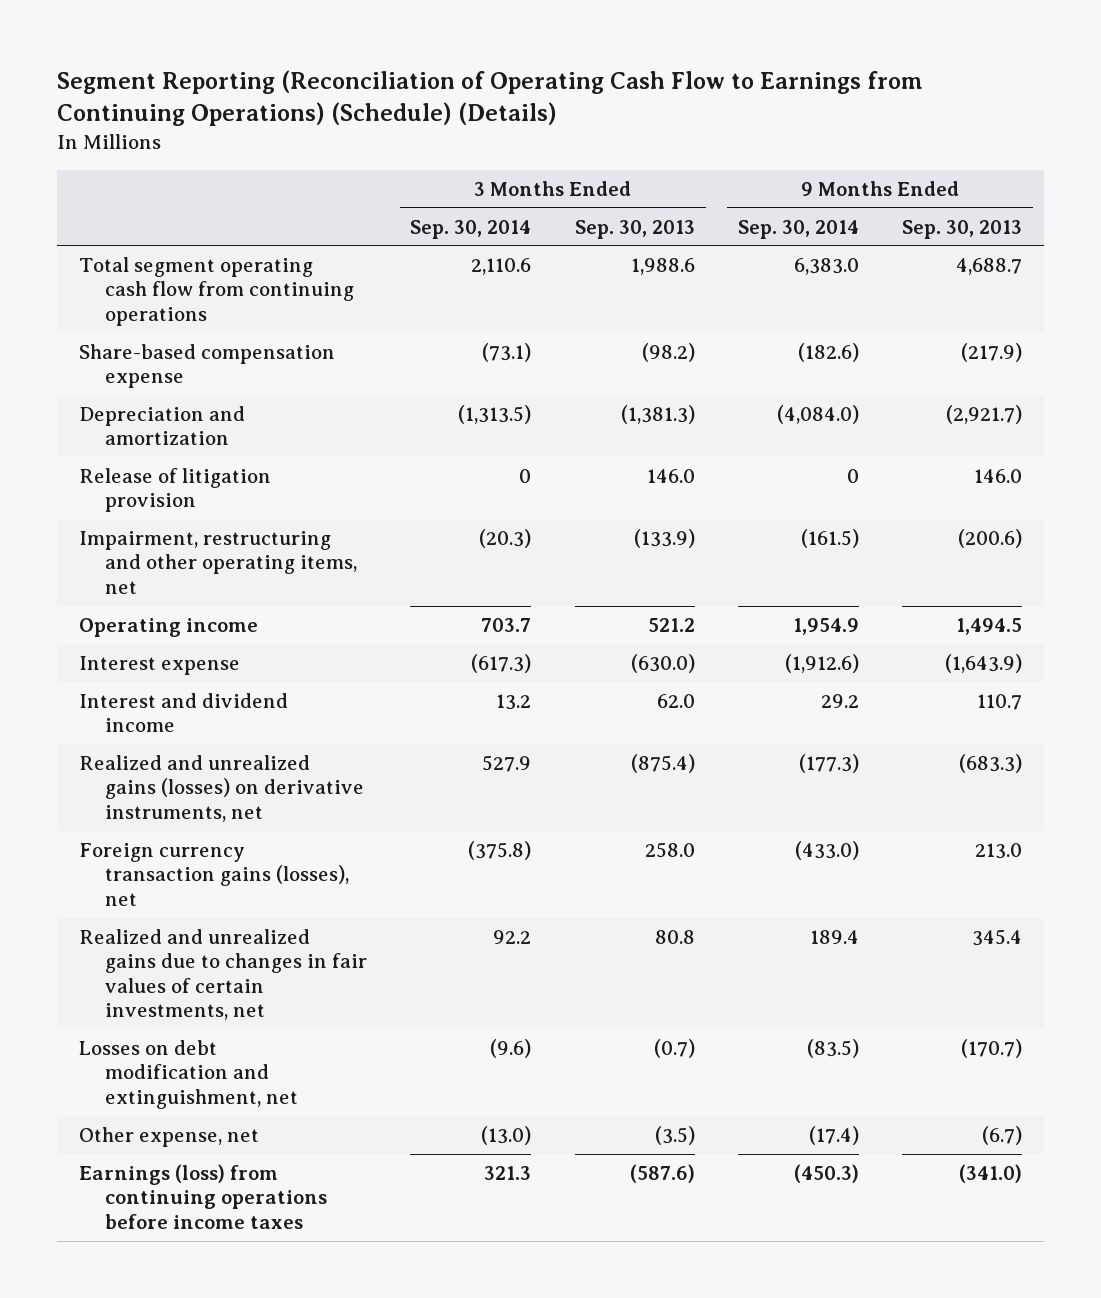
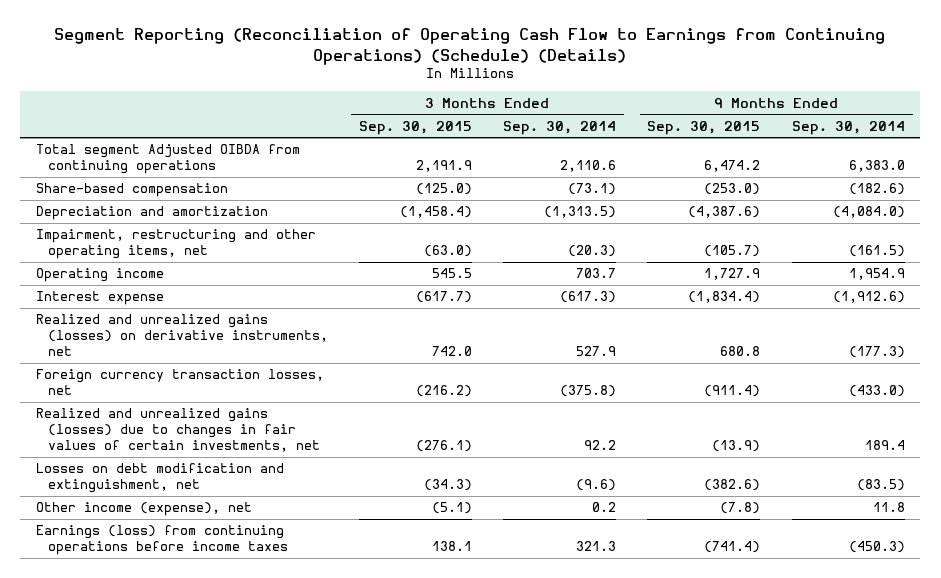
- | 3 Months Ended Sep. 30, 2014 | 3 Months Ended Sep. 30, 2013 | 9 Months Ended Sep. 30, 2014 | 9 Months Ended Sep. 30, 2013
+ | 3 Months Ended Sep. 30, 2015 | 3 Months Ended Sep. 30, 2014 | 9 Months Ended Sep. 30, 2015 | 9 Months Ended Sep. 30, 2014
- Total segment operating cash flow from continuing operations | 2,110.6 | 1,988.6 | 6,383.0 | 4,688.7
- Share-based compensation expense | (73.1) | (98.2) | (182.6) | (217.9)
+ Total segment Adjusted OIBDA from continuing operations | 2,191.9 | 2,110.6 | 6,474.2 | 6,383.0
+ Share-based compensation | (125.0) | (73.1) | (253.0) | (182.6)
- Release of litigation provision | 0 | 146.0 | 0 | 146.0
- Interest and dividend income | 13.2 | 62.0 | 29.2 | 110.7
- Foreign currency transaction gains (losses), net | (375.8) | 258.0 | (433.0) | 213.0
- Realized and unrealized gains due to changes in fair values of certain investments, net | 92.2 | 80.8 | 189.4 | 345.4
+ Foreign currency transaction losses, net | (216.2) | (375.8) | (911.4) | (433.0)
+ Realized and unrealized gains (losses) due to changes in fair values of certain investments, net | (276.1) | 92.2 | (13.9) | 189.4
- Other expense, net | (13.0) | (3.5) | (17.4) | (6.7)
+ Other income (expense), net | (5.1) | 0.2 | (7.8) | 11.8

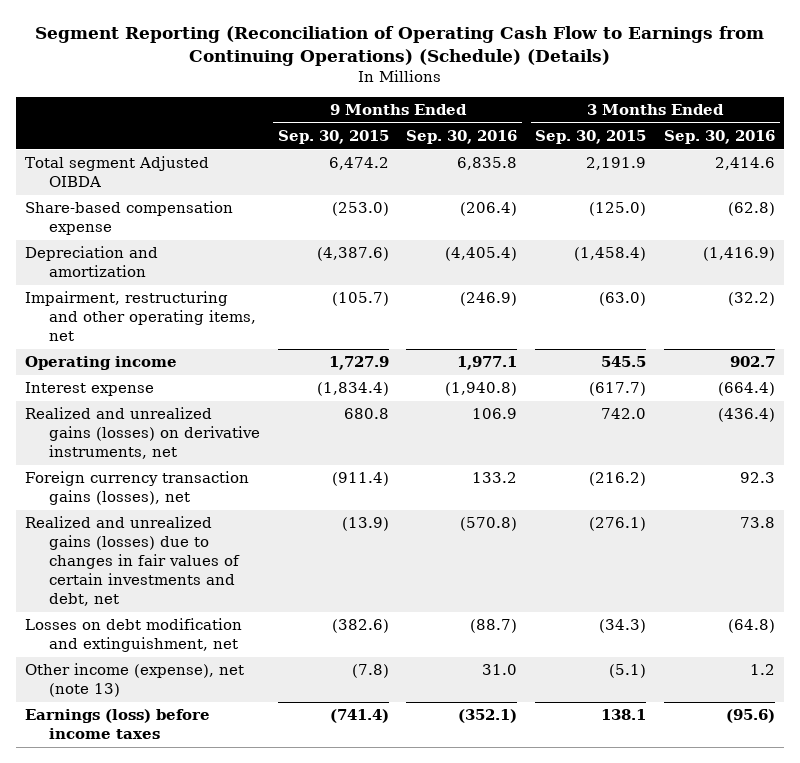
- | 3 Months Ended Sep. 30, 2015 | 3 Months Ended Sep. 30, 2014 | 9 Months Ended Sep. 30, 2015 | 9 Months Ended Sep. 30, 2014
+ | 9 Months Ended Sep. 30, 2015 | 9 Months Ended Sep. 30, 2016 | 3 Months Ended Sep. 30, 2015 | 3 Months Ended Sep. 30, 2016
- Total segment Adjusted OIBDA from continuing operations | 2,191.9 | 2,110.6 | 6,474.2 | 6,383.0
- Share-based compensation | (125.0) | (73.1) | (253.0) | (182.6)
+ Total segment Adjusted OIBDA | 6,474.2 | 6,835.8 | 2,191.9 | 2,414.6
+ Share-based compensation expense | (253.0) | (206.4) | (125.0) | (62.8)
- Foreign currency transaction losses, net | (216.2) | (375.8) | (911.4) | (433.0)
- Realized and unrealized gains (losses) due to changes in fair values of certain investments, net | (276.1) | 92.2 | (13.9) | 189.4
+ Foreign currency transaction gains (losses), net | (911.4) | 133.2 | (216.2) | 92.3
+ Realized and unrealized gains (losses) due to changes in fair values of certain investments and debt, net | (13.9) | (570.8) | (276.1) | 73.8
- Other income (expense), net | (5.1) | 0.2 | (7.8) | 11.8
- Earnings (loss) from continuing operations before income taxes | 138.1 | 321.3 | (741.4) | (450.3)
+ Other income (expense), net (note 13) | (7.8) | 31.0 | (5.1) | 1.2
+ Earnings (loss) before income taxes | (741.4) | (352.1) | 138.1 | (95.6)

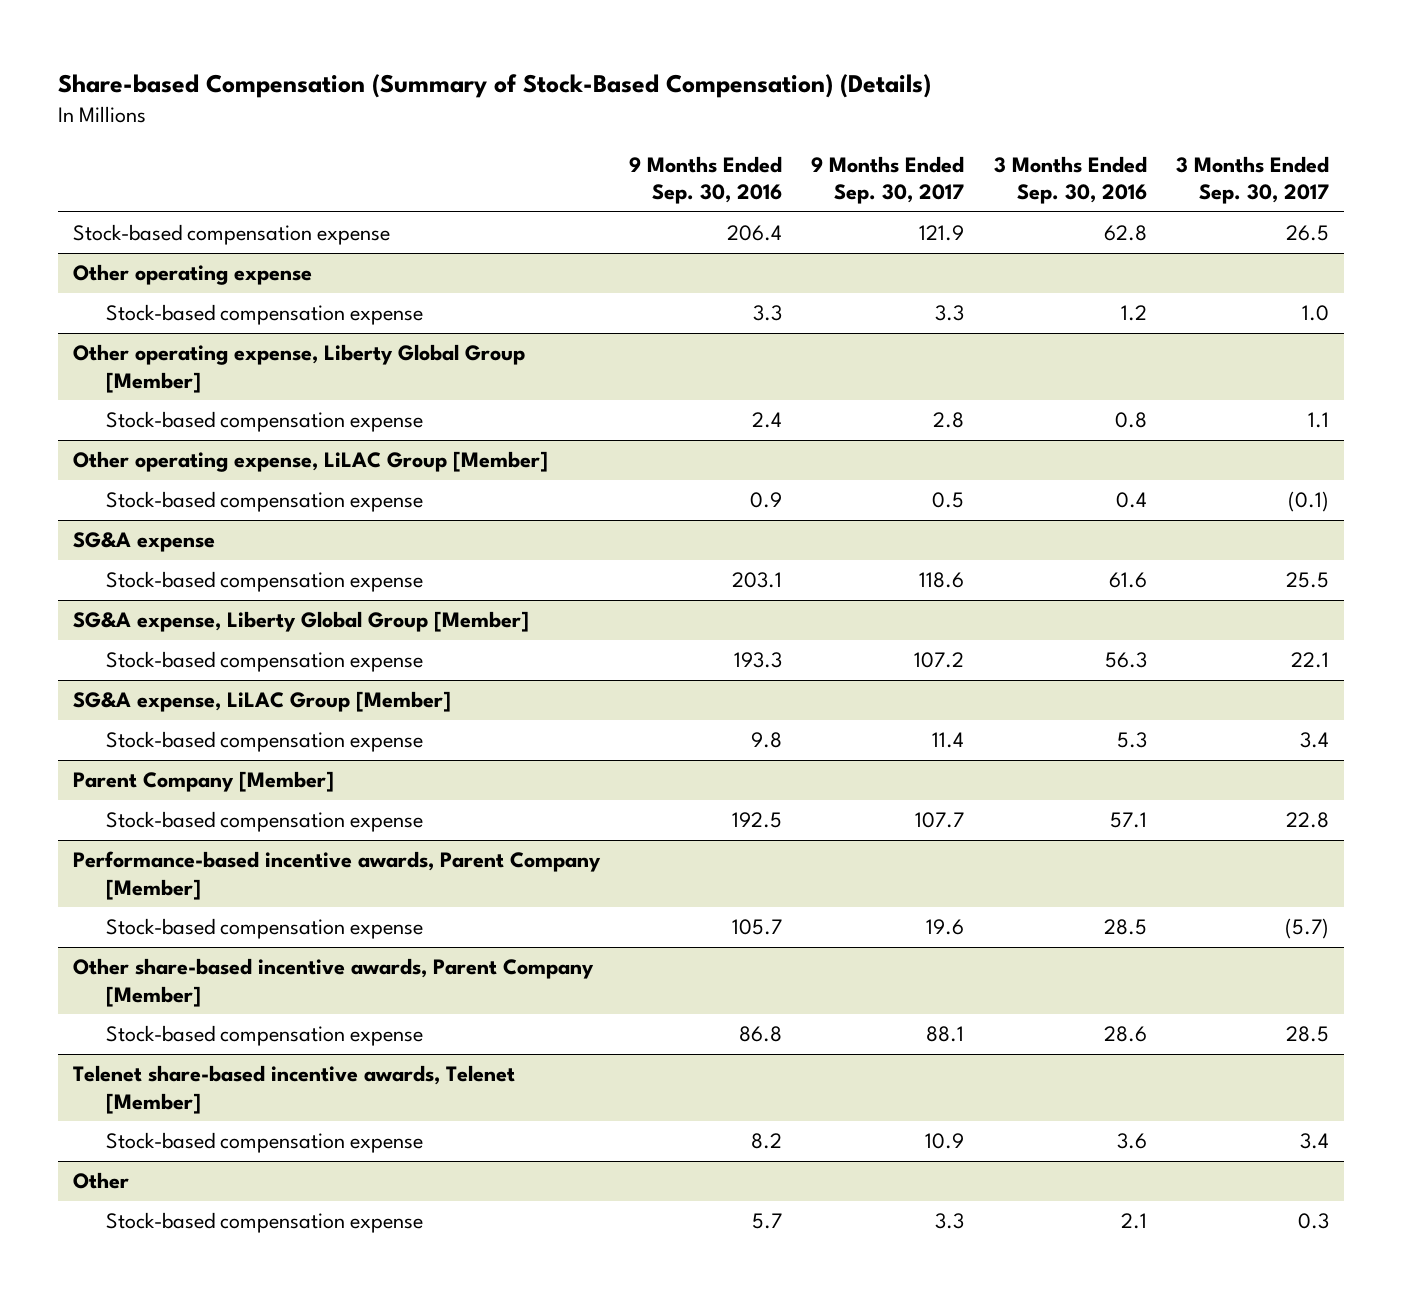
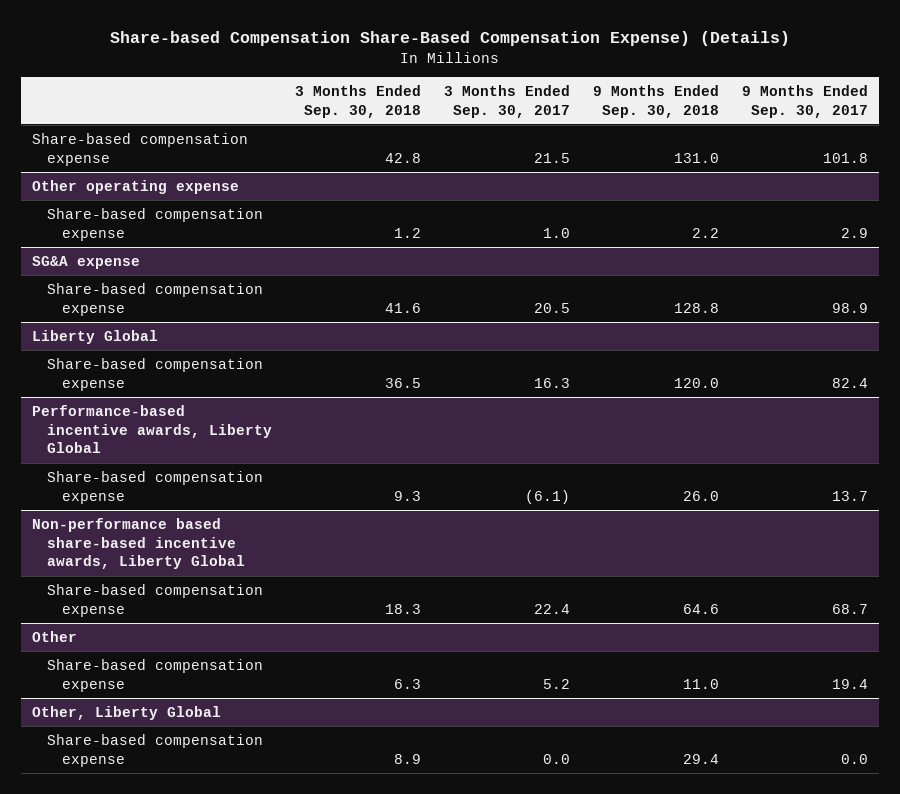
- Share-based Compensation (Summary of Stock-Based Compensation) (Details)
+ Share-based Compensation Share-Based Compensation Expense) (Details)
- | 9 Months Ended Sep. 30, 2016 | 9 Months Ended Sep. 30, 2017 | 3 Months Ended Sep. 30, 2016 | 3 Months Ended Sep. 30, 2017
+ | 3 Months Ended Sep. 30, 2018 | 3 Months Ended Sep. 30, 2017 | 9 Months Ended Sep. 30, 2018 | 9 Months Ended Sep. 30, 2017
- Stock-based compensation expense | 206.4 | 121.9 | 62.8 | 26.5
+ Share-based compensation expense | 42.8 | 21.5 | 131.0 | 101.8
@ Other operating expense
- Stock-based compensation expense | 3.3 | 3.3 | 1.2 | 1.0
- Other operating expense, Liberty Global Group [Member]
- Stock-based compensation expense | 2.4 | 2.8 | 0.8 | 1.1
- Other operating expense, LiLAC Group [Member]
- Stock-based compensation expense | 0.9 | 0.5 | 0.4 | (0.1)
@ Other operating expense
+ Share-based compensation expense | 1.2 | 1.0 | 2.2 | 2.9
@ SG&A expense
- Stock-based compensation expense | 203.1 | 118.6 | 61.6 | 25.5
- SG&A expense, Liberty Global Group [Member]
- Stock-based compensation expense | 193.3 | 107.2 | 56.3 | 22.1
- SG&A expense, LiLAC Group [Member]
- Stock-based compensation expense | 9.8 | 11.4 | 5.3 | 3.4
- Parent Company [Member]
- Stock-based compensation expense | 192.5 | 107.7 | 57.1 | 22.8
- Performance-based incentive awards, Parent Company [Member]
- Stock-based compensation expense | 105.7 | 19.6 | 28.5 | (5.7)
- Other share-based incentive awards, Parent Company [Member]
- Stock-based compensation expense | 86.8 | 88.1 | 28.6 | 28.5
- Telenet share-based incentive awards, Telenet [Member]
- Stock-based compensation expense | 8.2 | 10.9 | 3.6 | 3.4
@ SG&A expense
+ Share-based compensation expense | 41.6 | 20.5 | 128.8 | 98.9
+ Liberty Global
+ Share-based compensation expense | 36.5 | 16.3 | 120.0 | 82.4
+ Performance-based incentive awards, Liberty Global
+ Share-based compensation expense | 9.3 | (6.1) | 26.0 | 13.7
+ Non-performance based share-based incentive awards, Liberty Global
+ Share-based compensation expense | 18.3 | 22.4 | 64.6 | 68.7
@ Other
- Stock-based compensation expense | 5.7 | 3.3 | 2.1 | 0.3
+ Share-based compensation expense | 6.3 | 5.2 | 11.0 | 19.4
+ Other, Liberty Global
+ Share-based compensation expense | 8.9 | 0.0 | 29.4 | 0.0

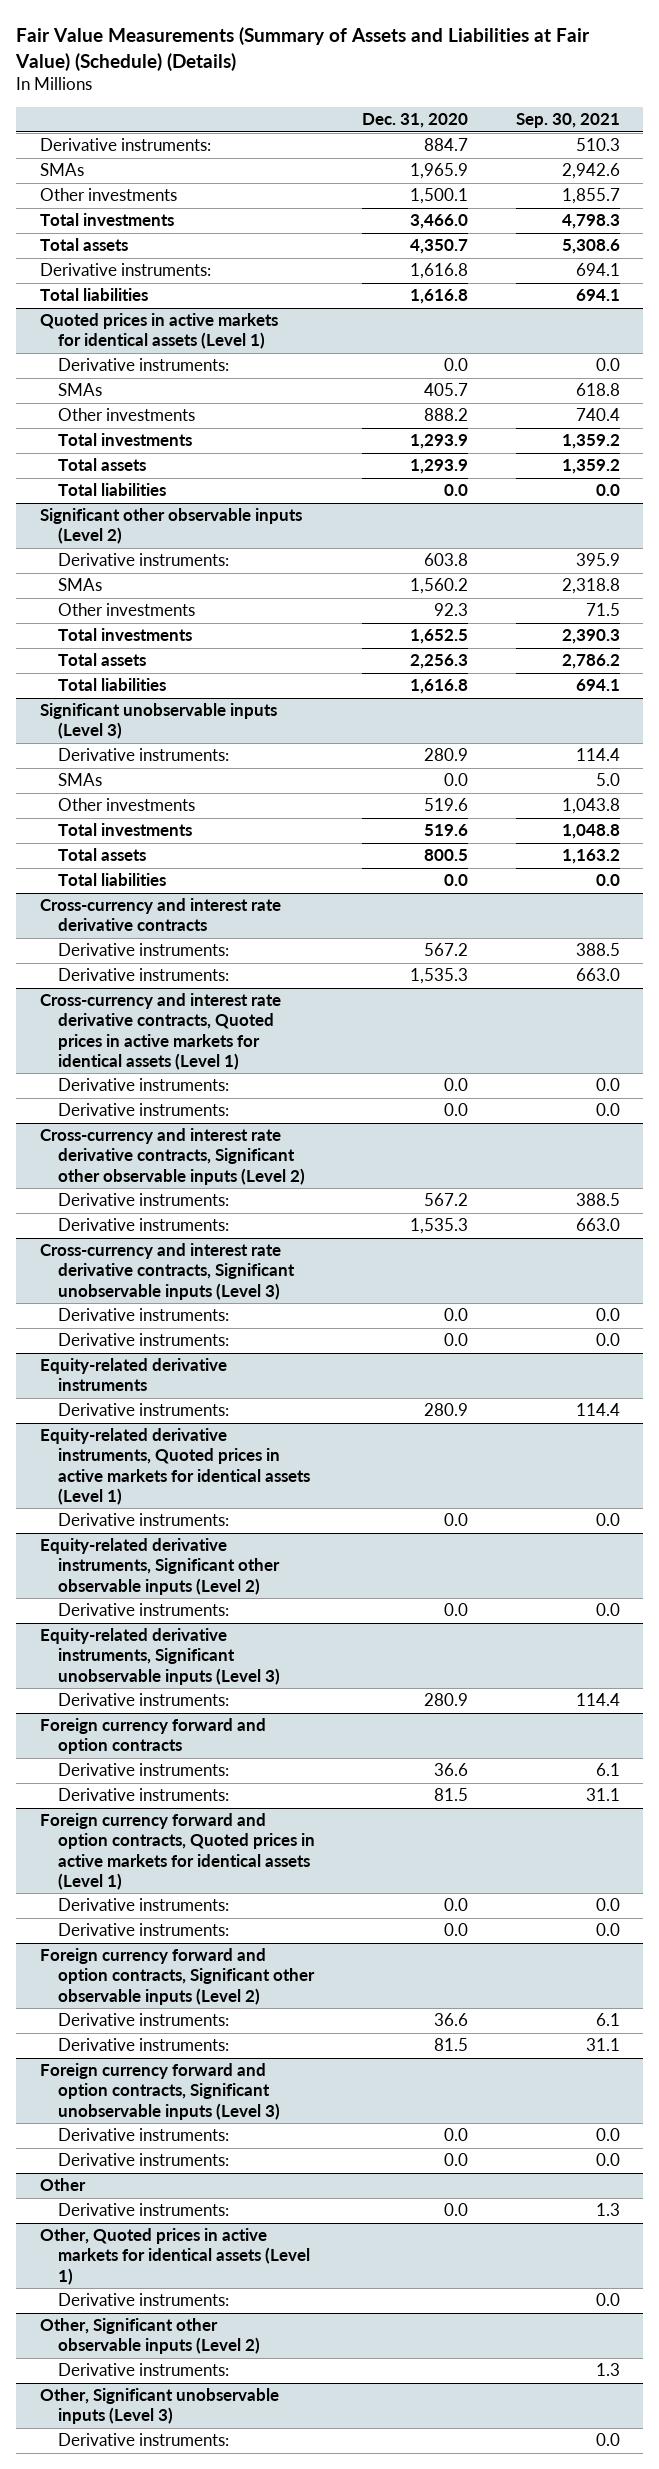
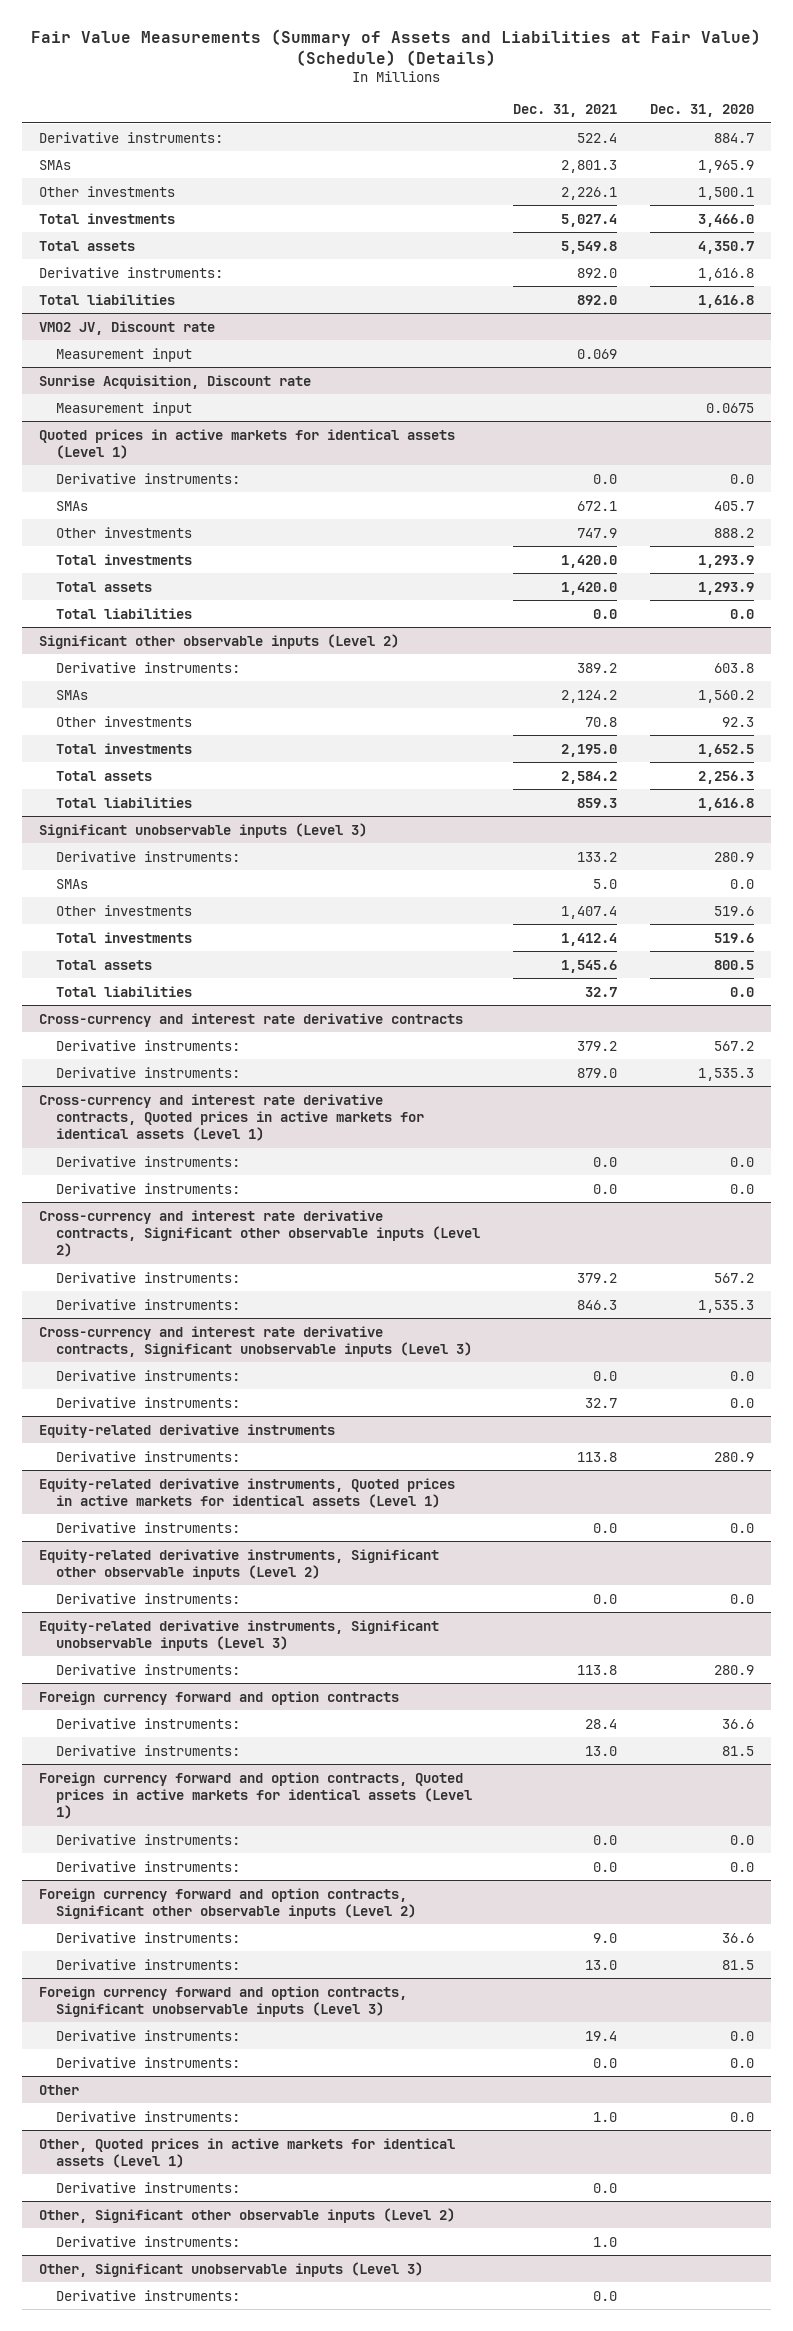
- | Dec. 31, 2020 | Sep. 30, 2021
+ | Dec. 31, 2021 | Dec. 31, 2020
+ VMO2 JV, Discount rate
+ Measurement input | 0.069 |
+ Sunrise Acquisition, Discount rate
+ Measurement input | | 0.0675

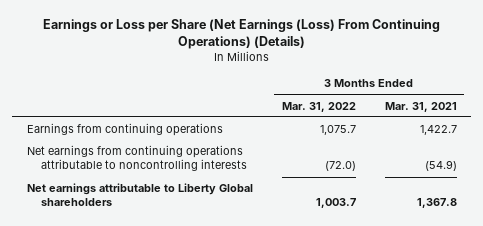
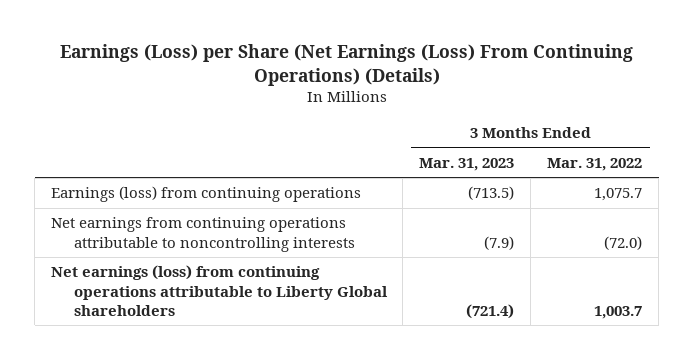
- Earnings or Loss per Share (Net Earnings (Loss) From Continuing Operations) (Details)
+ Earnings (Loss) per Share (Net Earnings (Loss) From Continuing Operations) (Details)
- | 3 Months Ended Mar. 31, 2022 | 3 Months Ended Mar. 31, 2021
+ | 3 Months Ended Mar. 31, 2023 | 3 Months Ended Mar. 31, 2022
- Earnings from continuing operations | 1,075.7 | 1,422.7
+ Earnings (loss) from continuing operations | (713.5) | 1,075.7
- Net earnings attributable to Liberty Global shareholders | 1,003.7 | 1,367.8
+ Net earnings (loss) from continuing operations attributable to Liberty Global shareholders | (721.4) | 1,003.7

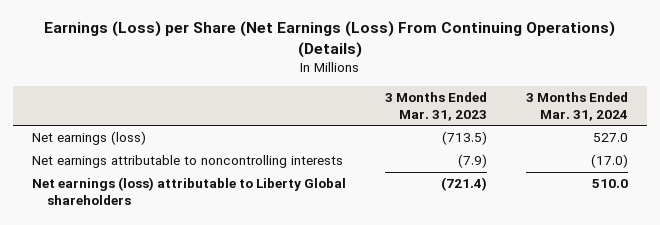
- | 3 Months Ended Mar. 31, 2023 | 3 Months Ended Mar. 31, 2022
+ | 3 Months Ended Mar. 31, 2023 | 3 Months Ended Mar. 31, 2024
- Earnings (loss) from continuing operations | (713.5) | 1,075.7
- Net earnings from continuing operations attributable to noncontrolling interests | (7.9) | (72.0)
- Net earnings (loss) from continuing operations attributable to Liberty Global shareholders | (721.4) | 1,003.7
+ Net earnings (loss) | (713.5) | 527.0
+ Net earnings attributable to noncontrolling interests | (7.9) | (17.0)
+ Net earnings (loss) attributable to Liberty Global shareholders | (721.4) | 510.0

